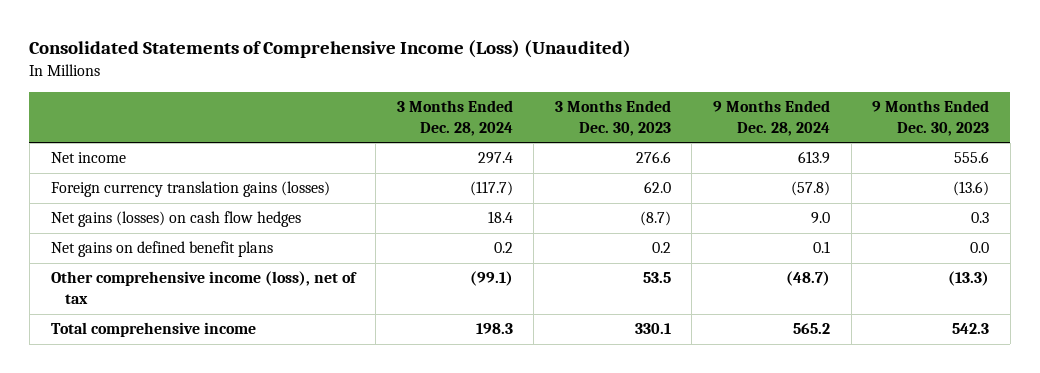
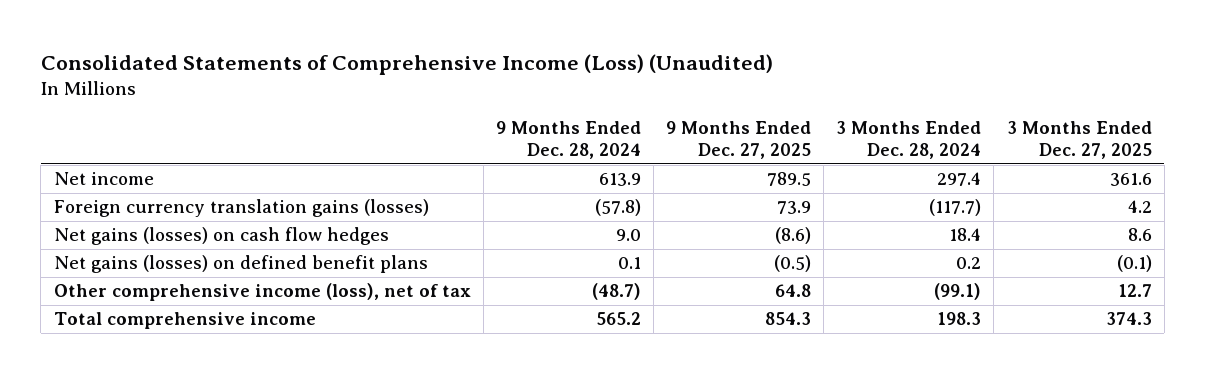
- | 3 Months Ended Dec. 28, 2024 | 3 Months Ended Dec. 30, 2023 | 9 Months Ended Dec. 28, 2024 | 9 Months Ended Dec. 30, 2023
+ | 9 Months Ended Dec. 28, 2024 | 9 Months Ended Dec. 27, 2025 | 3 Months Ended Dec. 28, 2024 | 3 Months Ended Dec. 27, 2025
- Net gains on defined benefit plans | 0.2 | 0.2 | 0.1 | 0.0
+ Net gains (losses) on defined benefit plans | 0.1 | (0.5) | 0.2 | (0.1)

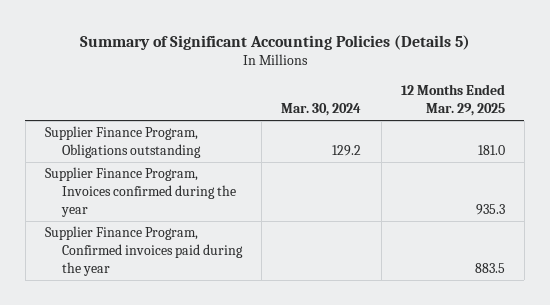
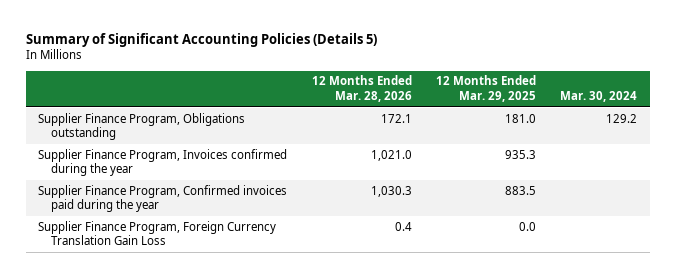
- | Mar. 30, 2024 | 12 Months Ended Mar. 29, 2025
+ | 12 Months Ended Mar. 28, 2026 | 12 Months Ended Mar. 29, 2025 | Mar. 30, 2024
+ Supplier Finance Program, Foreign Currency Translation Gain Loss | 0.4 | 0.0 |

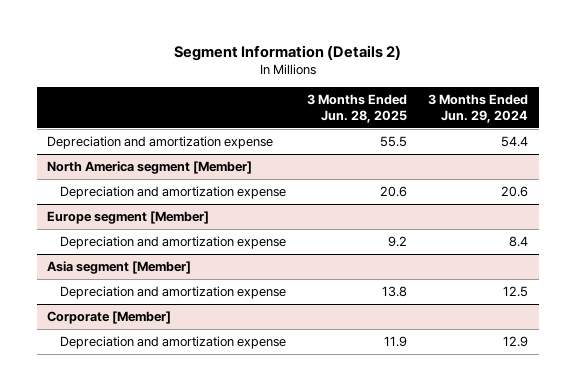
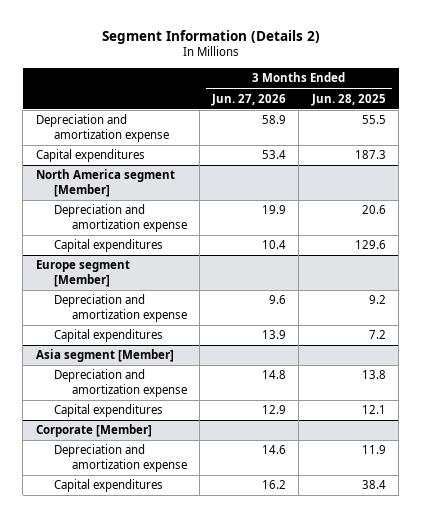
- | 3 Months Ended Jun. 28, 2025 | 3 Months Ended Jun. 29, 2024
+ | 3 Months Ended Jun. 27, 2026 | 3 Months Ended Jun. 28, 2025
+ Capital expenditures | 53.4 | 187.3
@ North America segment [Member]
+ Capital expenditures | 10.4 | 129.6
@ Europe segment [Member]
+ Capital expenditures | 13.9 | 7.2
@ Asia segment [Member]
+ Capital expenditures | 12.9 | 12.1
@ Corporate [Member]
+ Capital expenditures | 16.2 | 38.4

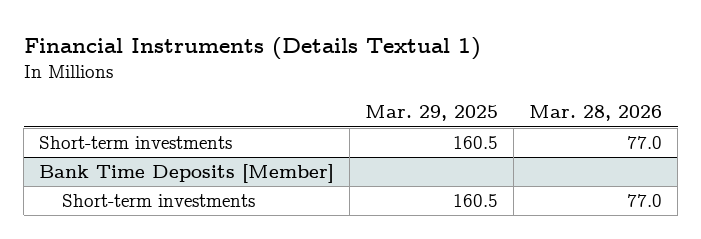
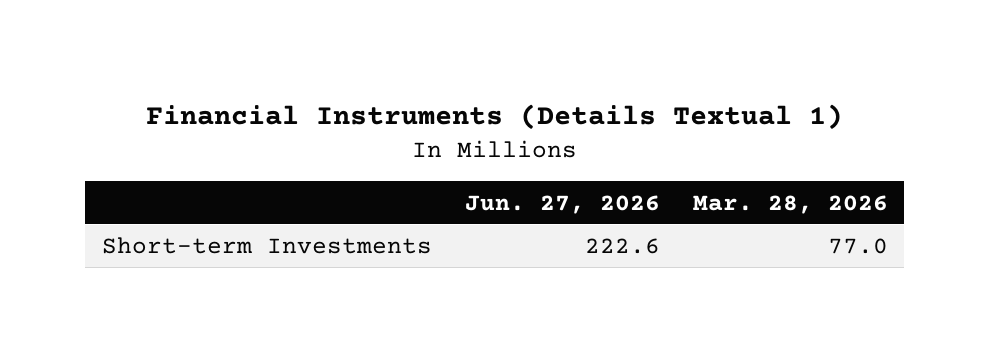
- | Mar. 29, 2025 | Mar. 28, 2026
+ | Jun. 27, 2026 | Mar. 28, 2026
- Short-term investments | 160.5 | 77.0
- Bank Time Deposits [Member]
- Short-term investments | 160.5 | 77.0
+ Short-term Investments | 222.6 | 77.0

